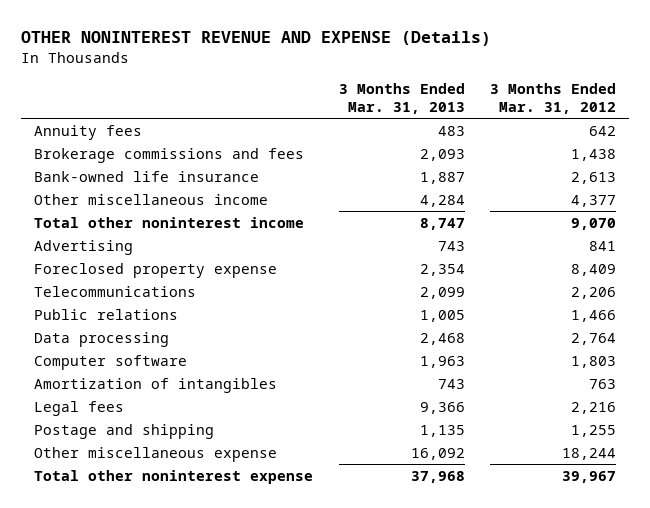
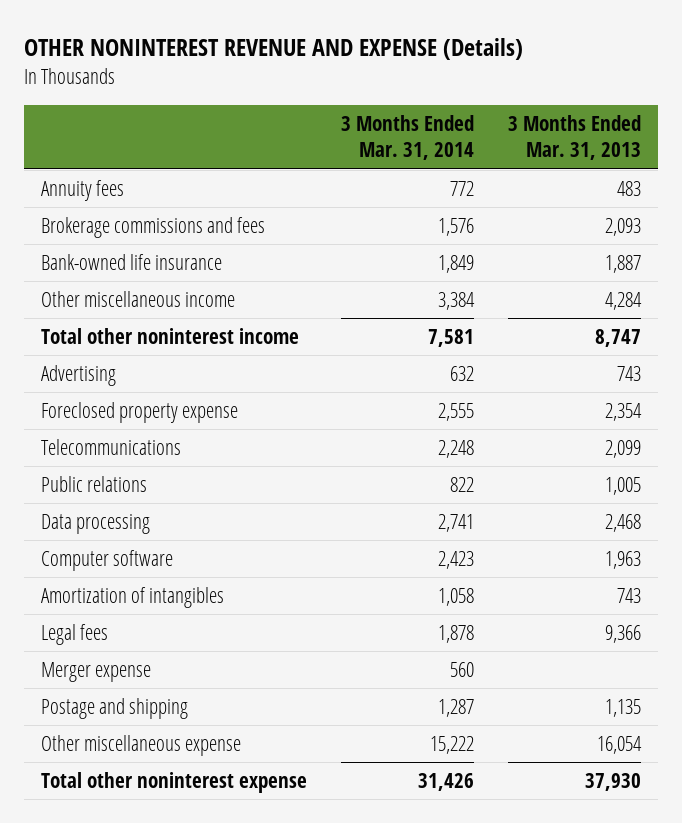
- | 3 Months Ended Mar. 31, 2013 | 3 Months Ended Mar. 31, 2012
+ | 3 Months Ended Mar. 31, 2014 | 3 Months Ended Mar. 31, 2013
+ Merger expense | 560 |
- Other miscellaneous expense | 16,092 | 18,244
- Total other noninterest expense | 37,968 | 39,967
+ Other miscellaneous expense | 15,222 | 16,054
+ Total other noninterest expense | 31,426 | 37,930

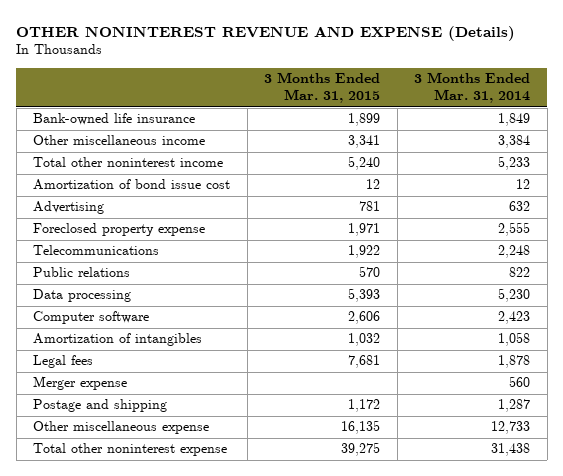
- | 3 Months Ended Mar. 31, 2014 | 3 Months Ended Mar. 31, 2013
+ | 3 Months Ended Mar. 31, 2015 | 3 Months Ended Mar. 31, 2014
- Annuity fees | 772 | 483
- Brokerage commissions and fees | 1,576 | 2,093
- Total other noninterest income | 7,581 | 8,747
+ Total other noninterest income | 5,240 | 5,233
+ Amortization of bond issue cost | 12 | 12
- Data processing | 2,741 | 2,468
+ Data processing | 5,393 | 5,230
- Other miscellaneous expense | 15,222 | 16,054
- Total other noninterest expense | 31,426 | 37,930
+ Other miscellaneous expense | 16,135 | 12,733
+ Total other noninterest expense | 39,275 | 31,438

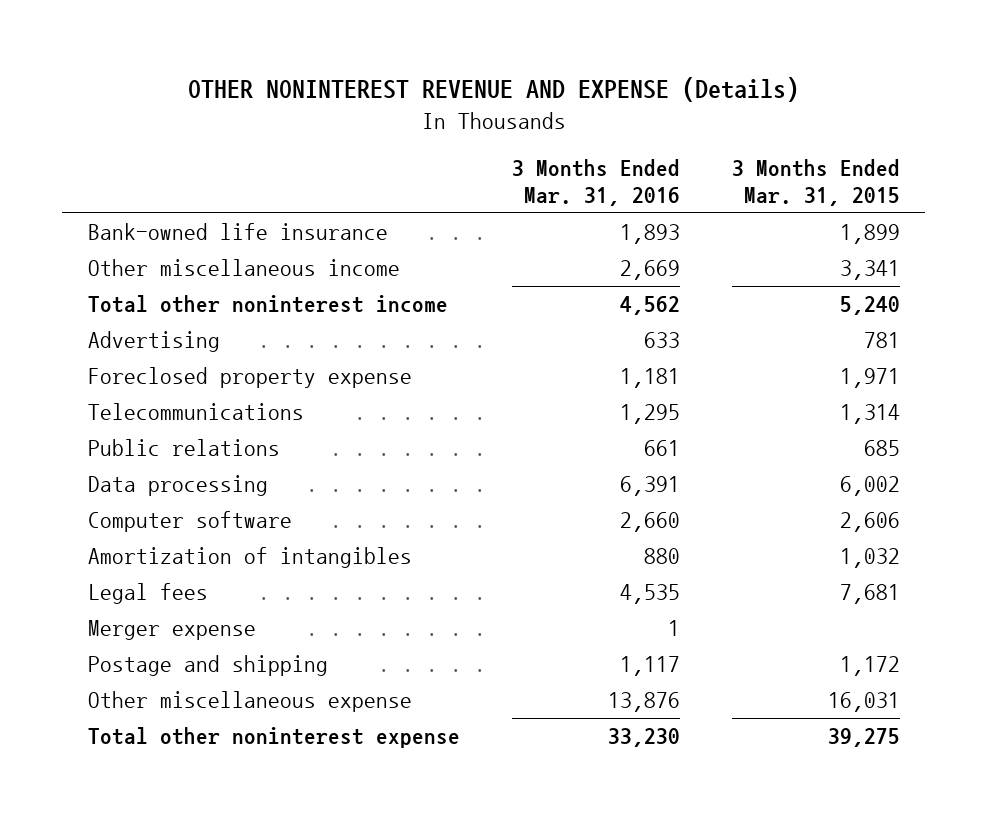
- | 3 Months Ended Mar. 31, 2015 | 3 Months Ended Mar. 31, 2014
+ | 3 Months Ended Mar. 31, 2016 | 3 Months Ended Mar. 31, 2015
- Amortization of bond issue cost | 12 | 12
- Telecommunications | 1,922 | 2,248
- Public relations | 570 | 822
- Data processing | 5,393 | 5,230
+ Telecommunications | 1,295 | 1,314
+ Public relations | 661 | 685
+ Data processing | 6,391 | 6,002
- Other miscellaneous expense | 16,135 | 12,733
+ Other miscellaneous expense | 13,876 | 16,031

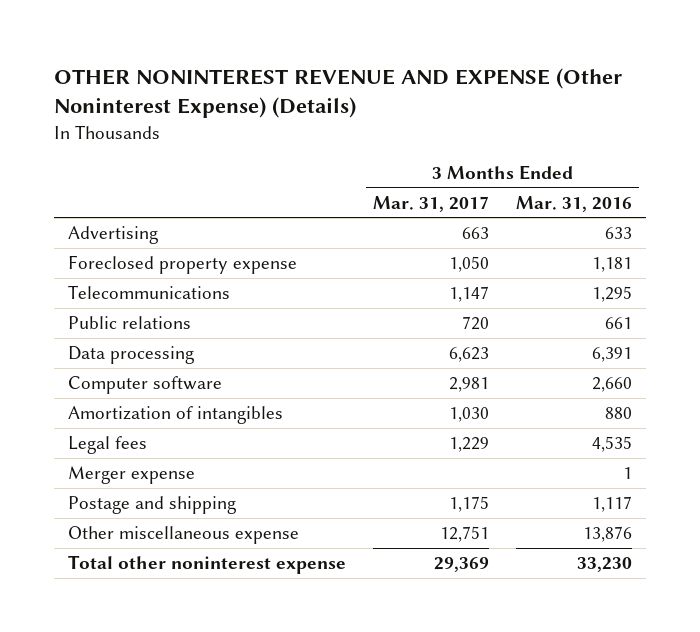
- OTHER NONINTEREST REVENUE AND EXPENSE (Details)
+ OTHER NONINTEREST REVENUE AND EXPENSE (Other Noninterest Expense) (Details)
- | 3 Months Ended Mar. 31, 2016 | 3 Months Ended Mar. 31, 2015
+ | 3 Months Ended Mar. 31, 2017 | 3 Months Ended Mar. 31, 2016
- Bank-owned life insurance | 1,893 | 1,899
- Other miscellaneous income | 2,669 | 3,341
- Total other noninterest income | 4,562 | 5,240

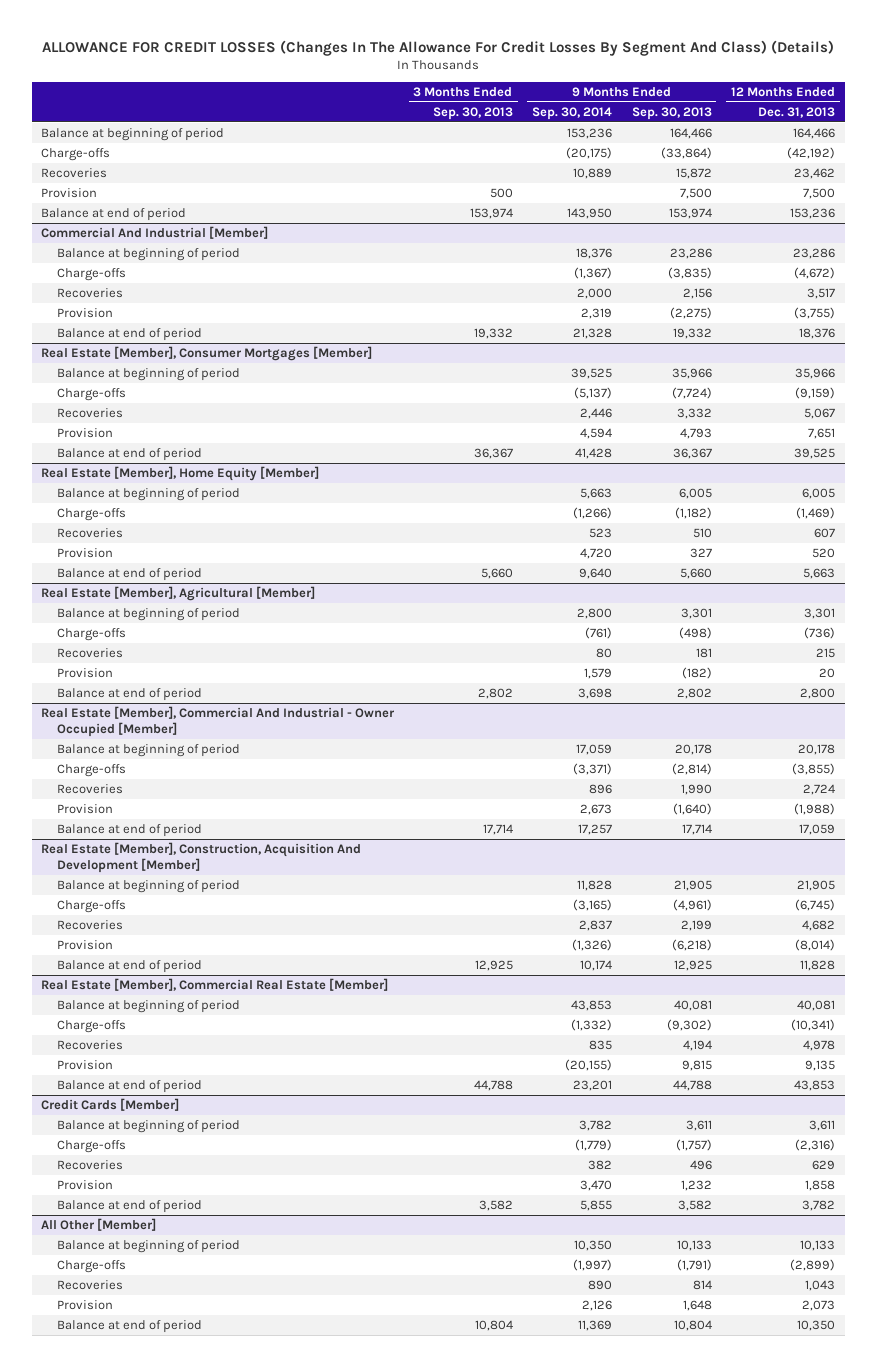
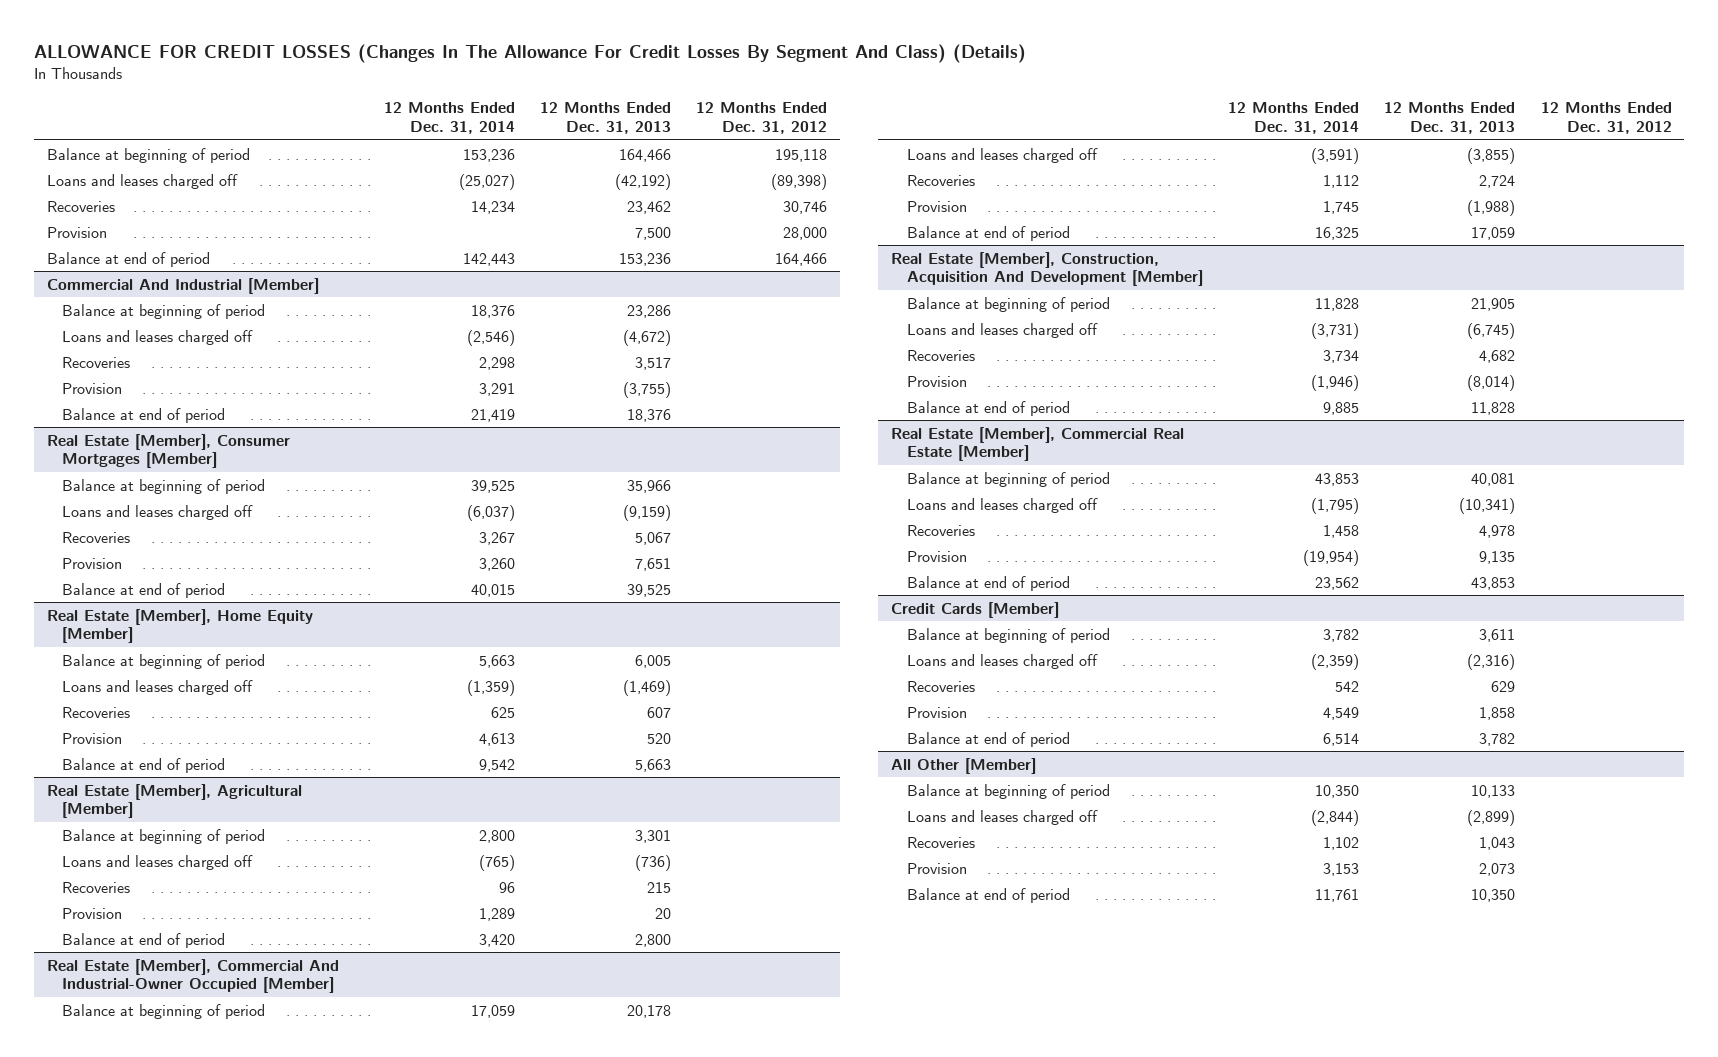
- | 3 Months Ended Sep. 30, 2013 | 9 Months Ended Sep. 30, 2014 | 9 Months Ended Sep. 30, 2013 | 12 Months Ended Dec. 31, 2013
+ | 12 Months Ended Dec. 31, 2014 | 12 Months Ended Dec. 31, 2013 | 12 Months Ended Dec. 31, 2012
- Charge-offs | | (20,175) | (33,864) | (42,192)
+ Loans and leases charged off | (25,027) | (42,192) | (89,398)
@ Commercial And Industrial [Member]
- Charge-offs | | (1,367) | (3,835) | (4,672)
+ Loans and leases charged off | (2,546) | (4,672) |
@ Real Estate [Member], Consumer Mortgages [Member]
- Charge-offs | | (5,137) | (7,724) | (9,159)
+ Loans and leases charged off | (6,037) | (9,159) |
@ Real Estate [Member], Home Equity [Member]
- Charge-offs | | (1,266) | (1,182) | (1,469)
+ Loans and leases charged off | (1,359) | (1,469) |
@ Real Estate [Member], Agricultural [Member]
- Charge-offs | | (761) | (498) | (736)
+ Loans and leases charged off | (765) | (736) |
- Real Estate [Member], Commercial And Industrial - Owner Occupied [Member]
+ Real Estate [Member], Commercial And Industrial-Owner Occupied [Member]
- Charge-offs | | (3,371) | (2,814) | (3,855)
+ Loans and leases charged off | (3,591) | (3,855) |
@ Real Estate [Member], Construction, Acquisition And Development [Member]
- Charge-offs | | (3,165) | (4,961) | (6,745)
+ Loans and leases charged off | (3,731) | (6,745) |
@ Real Estate [Member], Commercial Real Estate [Member]
- Charge-offs | | (1,332) | (9,302) | (10,341)
+ Loans and leases charged off | (1,795) | (10,341) |
@ Credit Cards [Member]
- Charge-offs | | (1,779) | (1,757) | (2,316)
+ Loans and leases charged off | (2,359) | (2,316) |
@ All Other [Member]
- Charge-offs | | (1,997) | (1,791) | (2,899)
+ Loans and leases charged off | (2,844) | (2,899) |

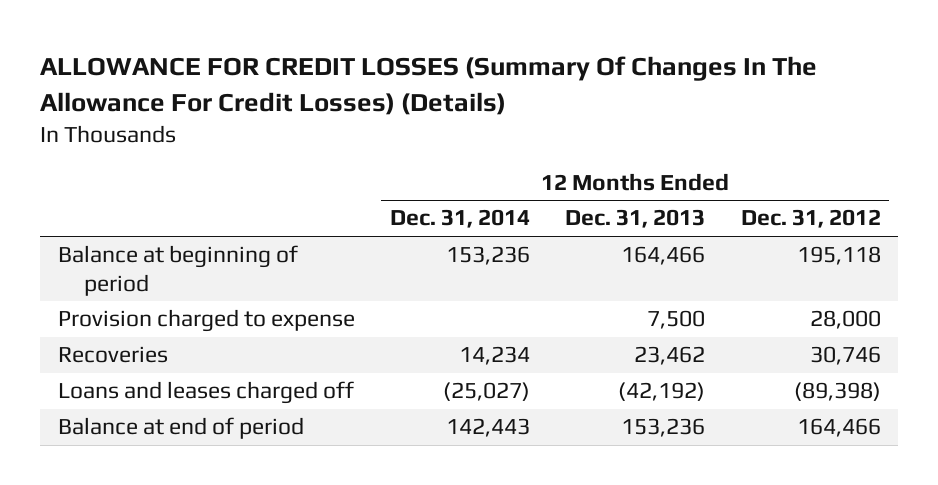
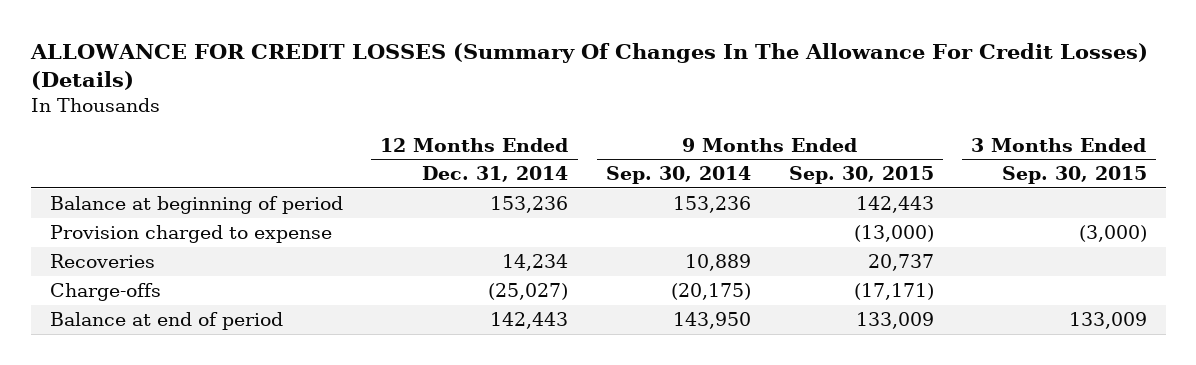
- | 12 Months Ended Dec. 31, 2014 | 12 Months Ended Dec. 31, 2013 | 12 Months Ended Dec. 31, 2012
+ | 12 Months Ended Dec. 31, 2014 | 9 Months Ended Sep. 30, 2014 | 9 Months Ended Sep. 30, 2015 | 3 Months Ended Sep. 30, 2015
- Loans and leases charged off | (25,027) | (42,192) | (89,398)
+ Charge-offs | (25,027) | (20,175) | (17,171) |

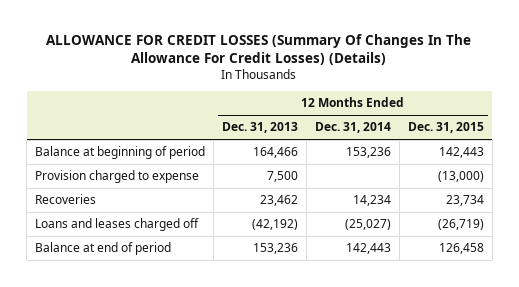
- | 12 Months Ended Dec. 31, 2014 | 9 Months Ended Sep. 30, 2014 | 9 Months Ended Sep. 30, 2015 | 3 Months Ended Sep. 30, 2015
+ | 12 Months Ended Dec. 31, 2013 | 12 Months Ended Dec. 31, 2014 | 12 Months Ended Dec. 31, 2015
- Charge-offs | (25,027) | (20,175) | (17,171) |
+ Loans and leases charged off | (42,192) | (25,027) | (26,719)

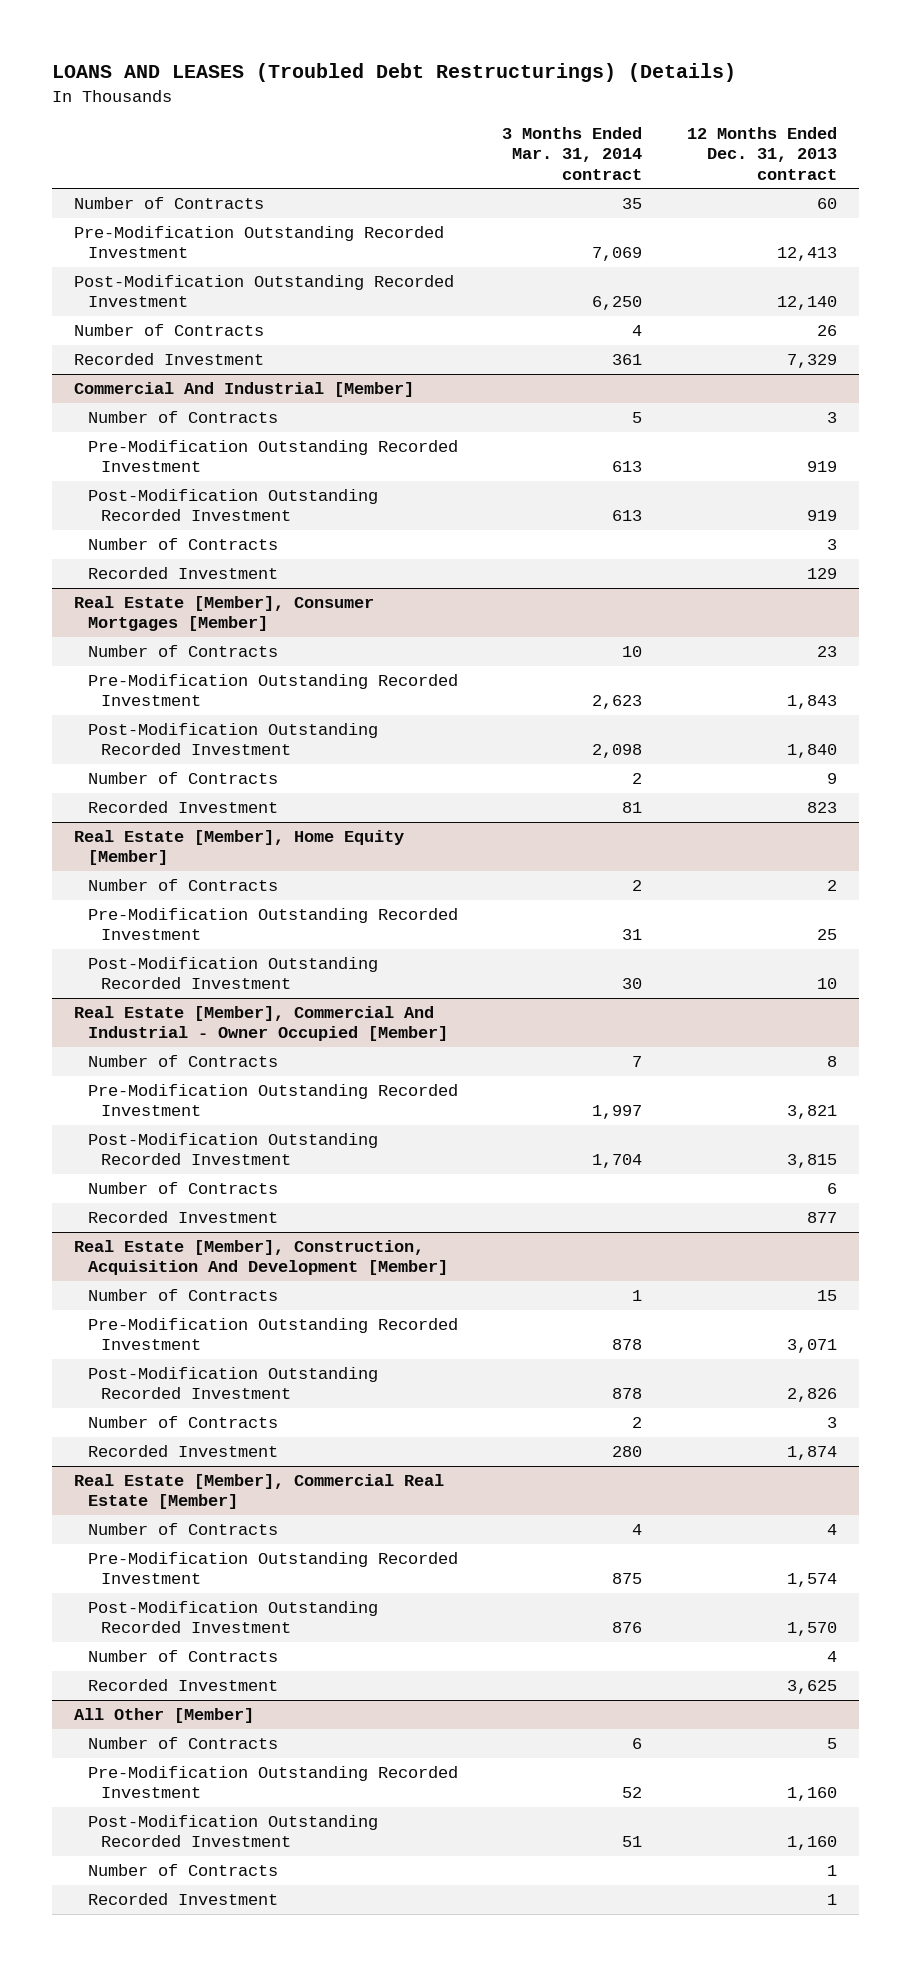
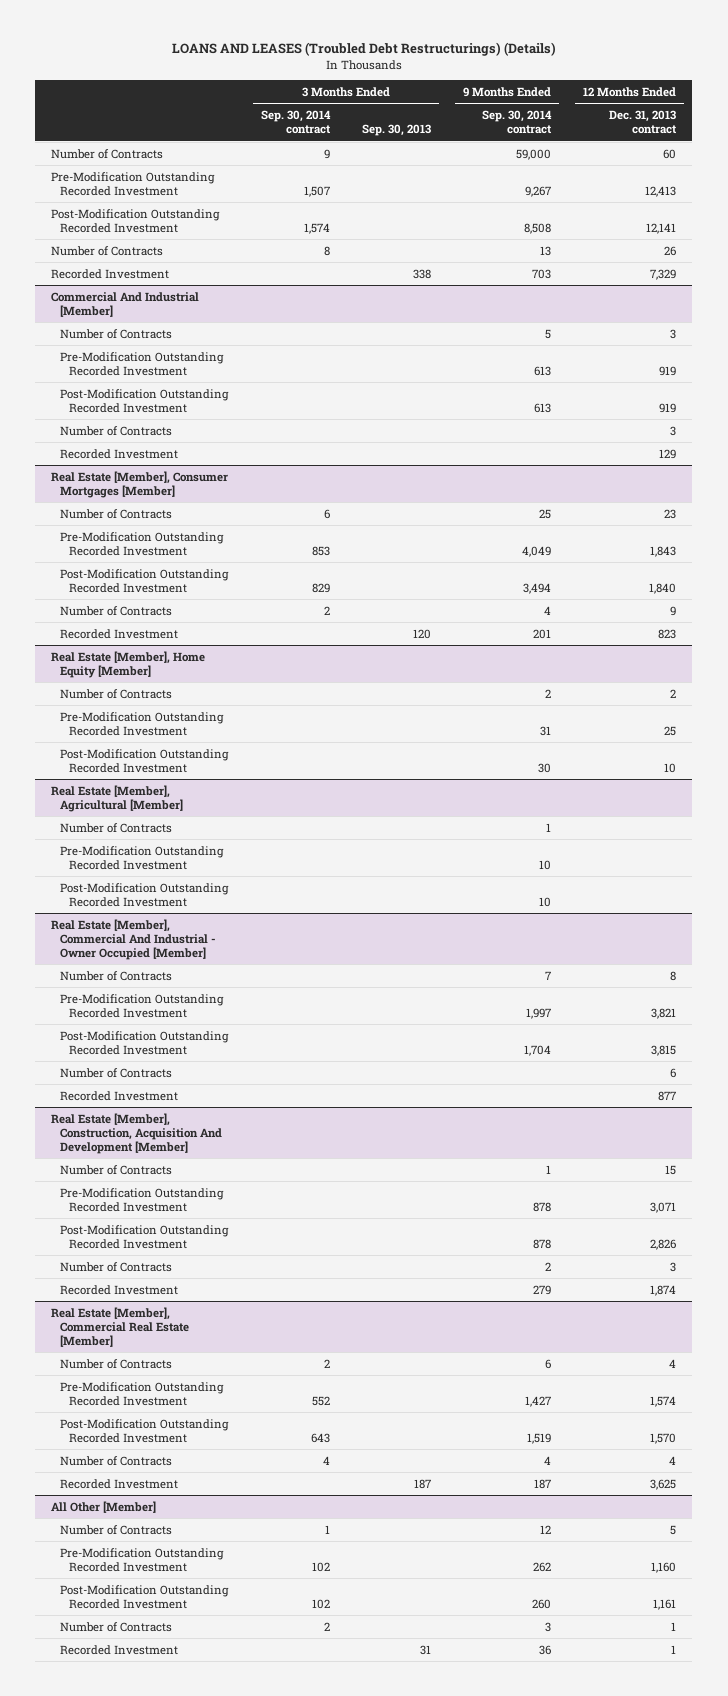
- | 3 Months Ended Mar. 31, 2014 contract | 12 Months Ended Dec. 31, 2013 contract
+ | 3 Months Ended Sep. 30, 2014 contract | 3 Months Ended Sep. 30, 2013 | 9 Months Ended Sep. 30, 2014 contract | 12 Months Ended Dec. 31, 2013 contract
- Post-Modification Outstanding Recorded Investment | 6,250 | 12,140
+ Post-Modification Outstanding Recorded Investment | 1,574 | | 8,508 | 12,141
+ Real Estate [Member], Agricultural [Member]
+ Number of Contracts | | | 1 |
+ Pre-Modification Outstanding Recorded Investment | | | 10 |
+ Post-Modification Outstanding Recorded Investment | | | 10 |
@ All Other [Member]
- Post-Modification Outstanding Recorded Investment | 51 | 1,160
+ Post-Modification Outstanding Recorded Investment | 102 | | 260 | 1,161

